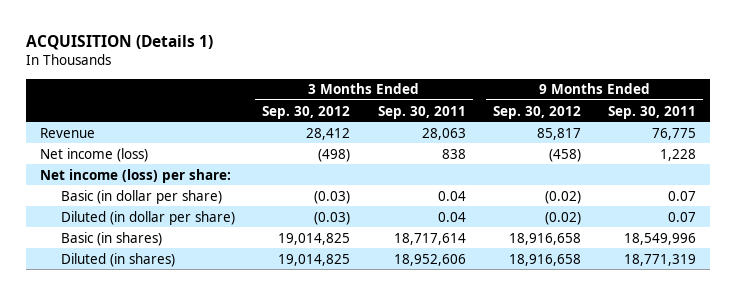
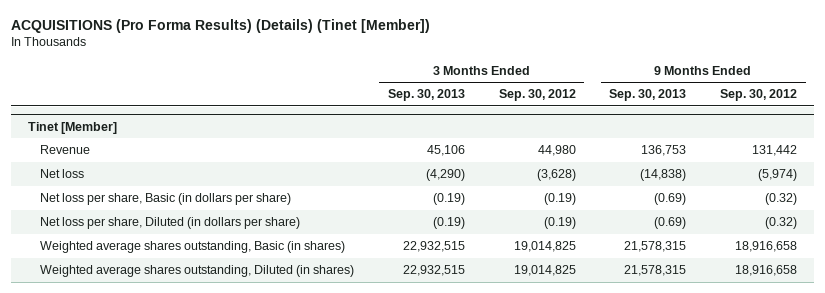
- ACQUISITION (Details 1)
+ ACQUISITIONS (Pro Forma Results) (Details) (Tinet [Member])
- | 3 Months Ended Sep. 30, 2012 | 3 Months Ended Sep. 30, 2011 | 9 Months Ended Sep. 30, 2012 | 9 Months Ended Sep. 30, 2011
+ | 3 Months Ended Sep. 30, 2013 | 3 Months Ended Sep. 30, 2012 | 9 Months Ended Sep. 30, 2013 | 9 Months Ended Sep. 30, 2012
- Revenue | 28,412 | 28,063 | 85,817 | 76,775
- Net income (loss) | (498) | 838 | (458) | 1,228
- Net income (loss) per share:
- Basic (in dollar per share) | (0.03) | 0.04 | (0.02) | 0.07
- Diluted (in dollar per share) | (0.03) | 0.04 | (0.02) | 0.07
- Basic (in shares) | 19,014,825 | 18,717,614 | 18,916,658 | 18,549,996
- Diluted (in shares) | 19,014,825 | 18,952,606 | 18,916,658 | 18,771,319
+ Tinet [Member]
+ Revenue | 45,106 | 44,980 | 136,753 | 131,442
+ Net loss | (4,290) | (3,628) | (14,838) | (5,974)
+ Net loss per share, Basic (in dollars per share) | (0.19) | (0.19) | (0.69) | (0.32)
+ Net loss per share, Diluted (in dollars per share) | (0.19) | (0.19) | (0.69) | (0.32)
+ Weighted average shares outstanding, Basic (in shares) | 22,932,515 | 19,014,825 | 21,578,315 | 18,916,658
+ Weighted average shares outstanding, Diluted (in shares) | 22,932,515 | 19,014,825 | 21,578,315 | 18,916,658

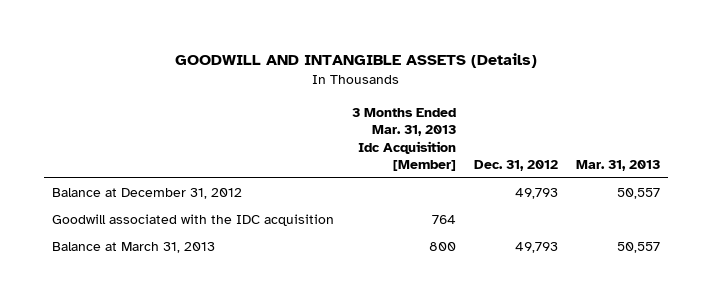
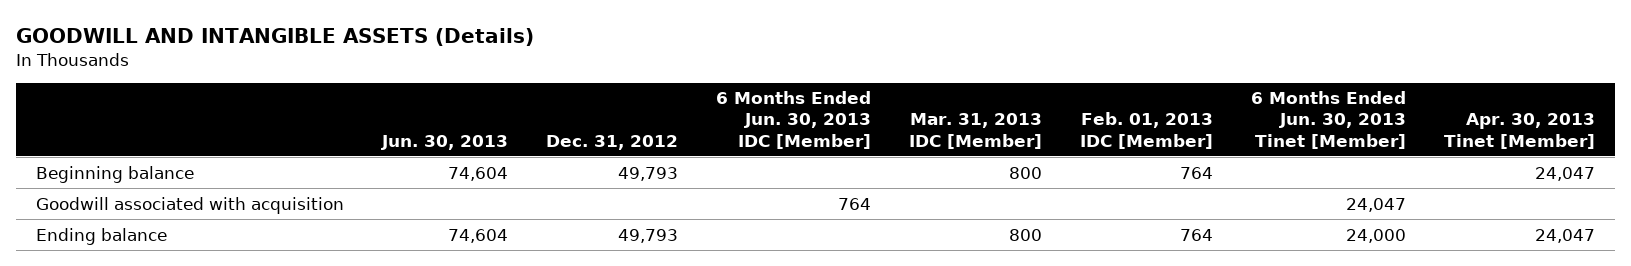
- | 3 Months Ended Mar. 31, 2013 Idc Acquisition [Member] | Dec. 31, 2012 | Mar. 31, 2013
+ | Jun. 30, 2013 | Dec. 31, 2012 | 6 Months Ended Jun. 30, 2013 IDC [Member] | Mar. 31, 2013 IDC [Member] | Feb. 01, 2013 IDC [Member] | 6 Months Ended Jun. 30, 2013 Tinet [Member] | Apr. 30, 2013 Tinet [Member]
- Balance at December 31, 2012 | | 49,793 | 50,557
- Goodwill associated with the IDC acquisition | 764 | |
- Balance at March 31, 2013 | 800 | 49,793 | 50,557
+ Beginning balance | 74,604 | 49,793 | | 800 | 764 | | 24,047
+ Goodwill associated with acquisition | | | 764 | | | 24,047 |
+ Ending balance | 74,604 | 49,793 | | 800 | 764 | 24,000 | 24,047

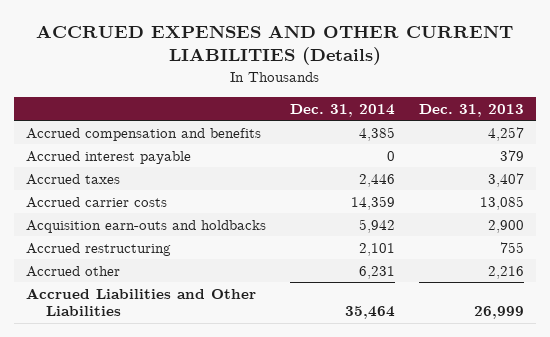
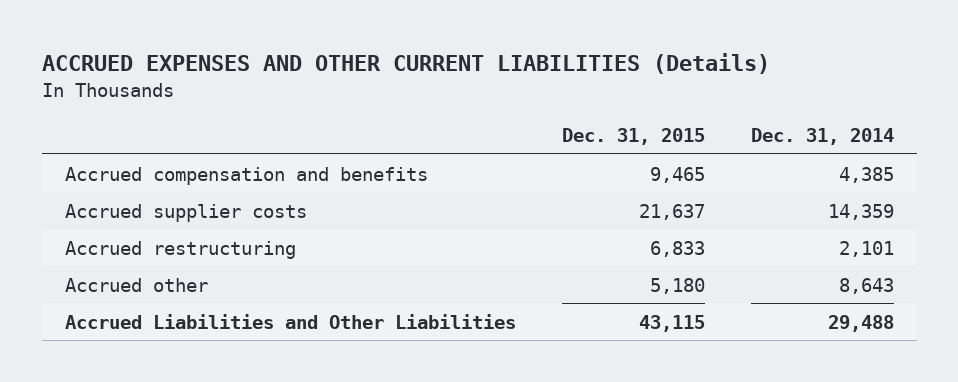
- | Dec. 31, 2014 | Dec. 31, 2013
+ | Dec. 31, 2015 | Dec. 31, 2014
- Accrued interest payable | 0 | 379
- Accrued taxes | 2,446 | 3,407
- Accrued carrier costs | 14,359 | 13,085
- Acquisition earn-outs and holdbacks | 5,942 | 2,900
+ Accrued supplier costs | 21,637 | 14,359
- Accrued other | 6,231 | 2,216
- Accrued Liabilities and Other Liabilities | 35,464 | 26,999
+ Accrued other | 5,180 | 8,643
+ Accrued Liabilities and Other Liabilities | 43,115 | 29,488

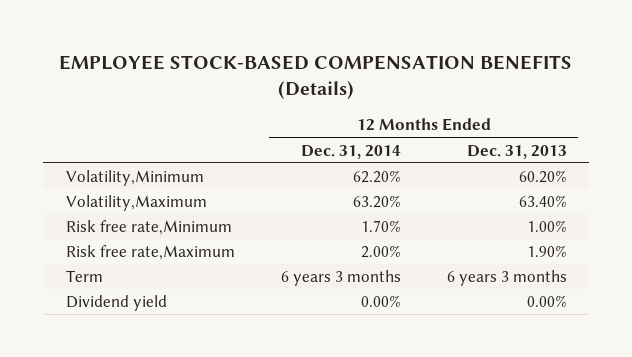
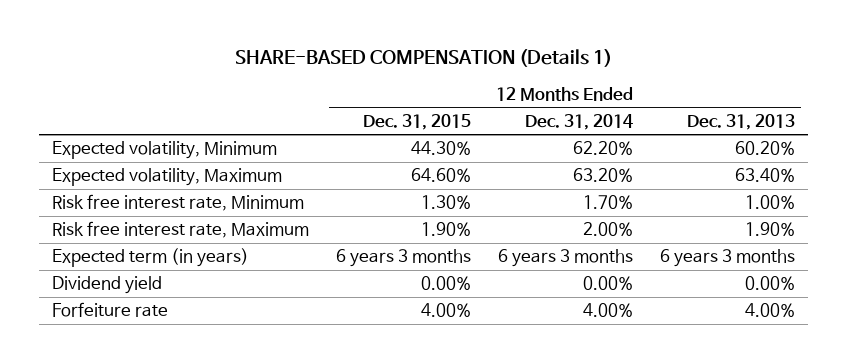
- EMPLOYEE STOCK-BASED COMPENSATION BENEFITS (Details)
+ SHARE-BASED COMPENSATION (Details 1)
- | 12 Months Ended Dec. 31, 2014 | 12 Months Ended Dec. 31, 2013
+ | 12 Months Ended Dec. 31, 2015 | 12 Months Ended Dec. 31, 2014 | 12 Months Ended Dec. 31, 2013
- Volatility,Minimum | 62.20% | 60.20%
- Volatility,Maximum | 63.20% | 63.40%
- Risk free rate,Minimum | 1.70% | 1.00%
- Risk free rate,Maximum | 2.00% | 1.90%
- Term | 6 years 3 months | 6 years 3 months
+ Expected volatility, Minimum | 44.30% | 62.20% | 60.20%
+ Expected volatility, Maximum | 64.60% | 63.20% | 63.40%
+ Risk free interest rate, Minimum | 1.30% | 1.70% | 1.00%
+ Risk free interest rate, Maximum | 1.90% | 2.00% | 1.90%
+ Expected term (in years) | 6 years 3 months | 6 years 3 months | 6 years 3 months
+ Forfeiture rate | 4.00% | 4.00% | 4.00%

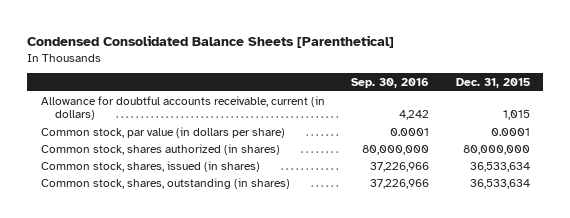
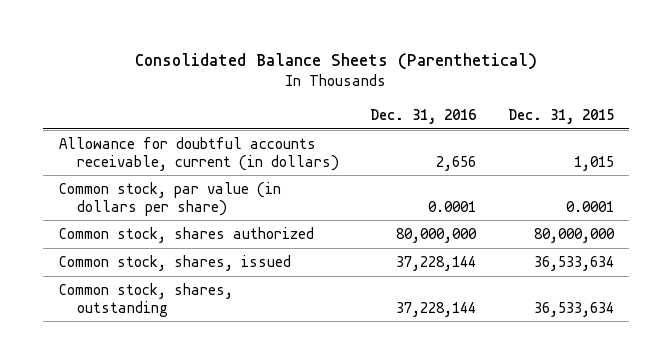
- Condensed Consolidated Balance Sheets [Parenthetical]
+ Consolidated Balance Sheets (Parenthetical)
- | Sep. 30, 2016 | Dec. 31, 2015
+ | Dec. 31, 2016 | Dec. 31, 2015
- Common stock, shares authorized (in shares) | 80,000,000 | 80,000,000
- Common stock, shares, issued (in shares) | 37,226,966 | 36,533,634
- Common stock, shares, outstanding (in shares) | 37,226,966 | 36,533,634
+ Common stock, shares authorized | 80,000,000 | 80,000,000
+ Common stock, shares, issued | 37,228,144 | 36,533,634
+ Common stock, shares, outstanding | 37,228,144 | 36,533,634

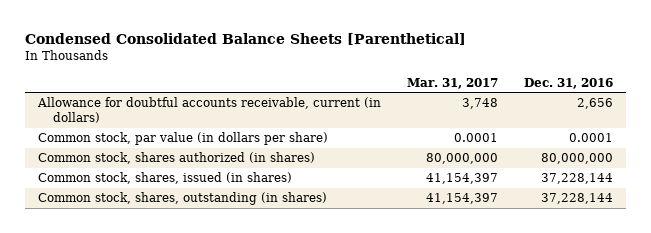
- Consolidated Balance Sheets (Parenthetical)
+ Condensed Consolidated Balance Sheets [Parenthetical]
- | Dec. 31, 2016 | Dec. 31, 2015
+ | Mar. 31, 2017 | Dec. 31, 2016
- Common stock, shares authorized | 80,000,000 | 80,000,000
- Common stock, shares, issued | 37,228,144 | 36,533,634
- Common stock, shares, outstanding | 37,228,144 | 36,533,634
+ Common stock, shares authorized (in shares) | 80,000,000 | 80,000,000
+ Common stock, shares, issued (in shares) | 41,154,397 | 37,228,144
+ Common stock, shares, outstanding (in shares) | 41,154,397 | 37,228,144

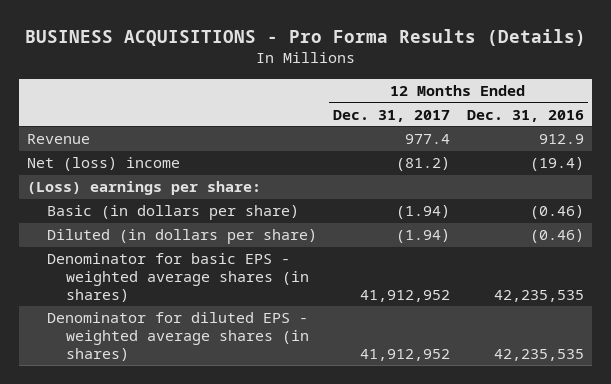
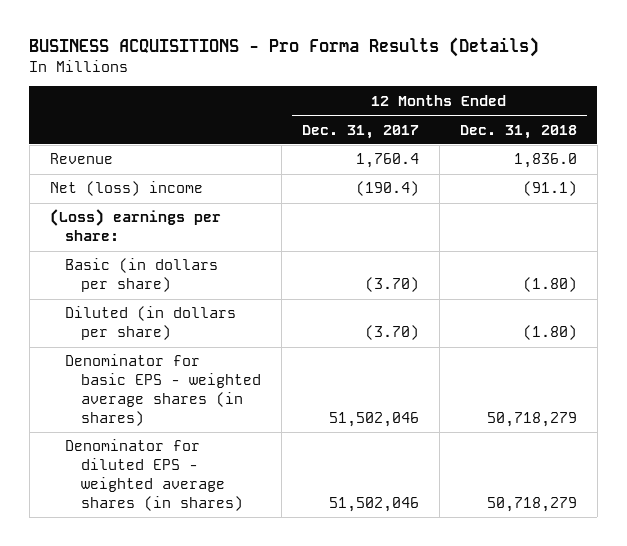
- | 12 Months Ended Dec. 31, 2017 | 12 Months Ended Dec. 31, 2016
+ | 12 Months Ended Dec. 31, 2017 | 12 Months Ended Dec. 31, 2018
- Revenue | 977.4 | 912.9
- Net (loss) income | (81.2) | (19.4)
+ Revenue | 1,760.4 | 1,836.0
+ Net (loss) income | (190.4) | (91.1)
- Basic (in dollars per share) | (1.94) | (0.46)
- Diluted (in dollars per share) | (1.94) | (0.46)
- Denominator for basic EPS - weighted average shares (in shares) | 41,912,952 | 42,235,535
- Denominator for diluted EPS - weighted average shares (in shares) | 41,912,952 | 42,235,535
+ Basic (in dollars per share) | (3.70) | (1.80)
+ Diluted (in dollars per share) | (3.70) | (1.80)
+ Denominator for basic EPS - weighted average shares (in shares) | 51,502,046 | 50,718,279
+ Denominator for diluted EPS - weighted average shares (in shares) | 51,502,046 | 50,718,279

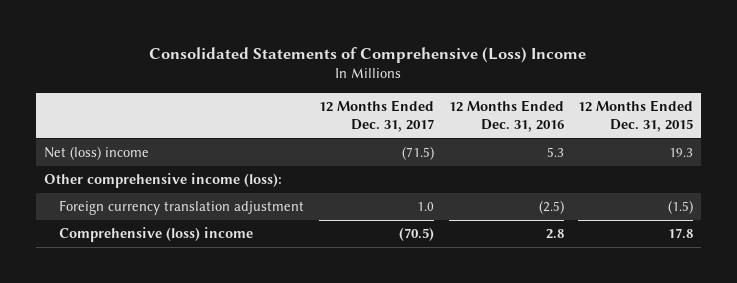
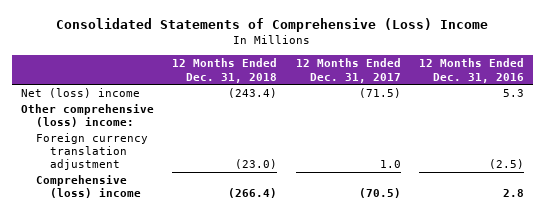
- | 12 Months Ended Dec. 31, 2017 | 12 Months Ended Dec. 31, 2016 | 12 Months Ended Dec. 31, 2015
+ | 12 Months Ended Dec. 31, 2018 | 12 Months Ended Dec. 31, 2017 | 12 Months Ended Dec. 31, 2016
- Other comprehensive income (loss):
+ Other comprehensive (loss) income:

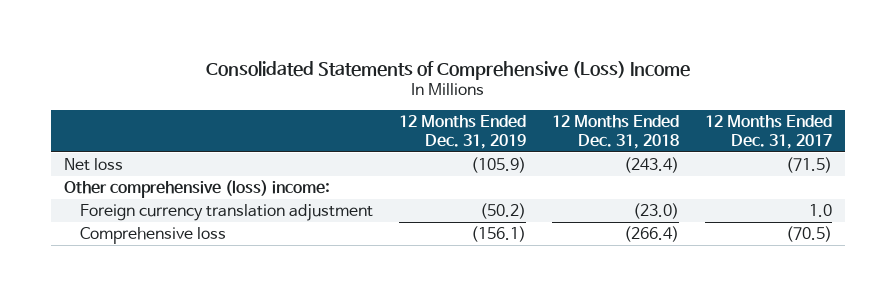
- | 12 Months Ended Dec. 31, 2018 | 12 Months Ended Dec. 31, 2017 | 12 Months Ended Dec. 31, 2016
+ | 12 Months Ended Dec. 31, 2019 | 12 Months Ended Dec. 31, 2018 | 12 Months Ended Dec. 31, 2017
- Net (loss) income | (243.4) | (71.5) | 5.3
+ Net loss | (105.9) | (243.4) | (71.5)
- Comprehensive (loss) income | (266.4) | (70.5) | 2.8
+ Comprehensive loss | (156.1) | (266.4) | (70.5)

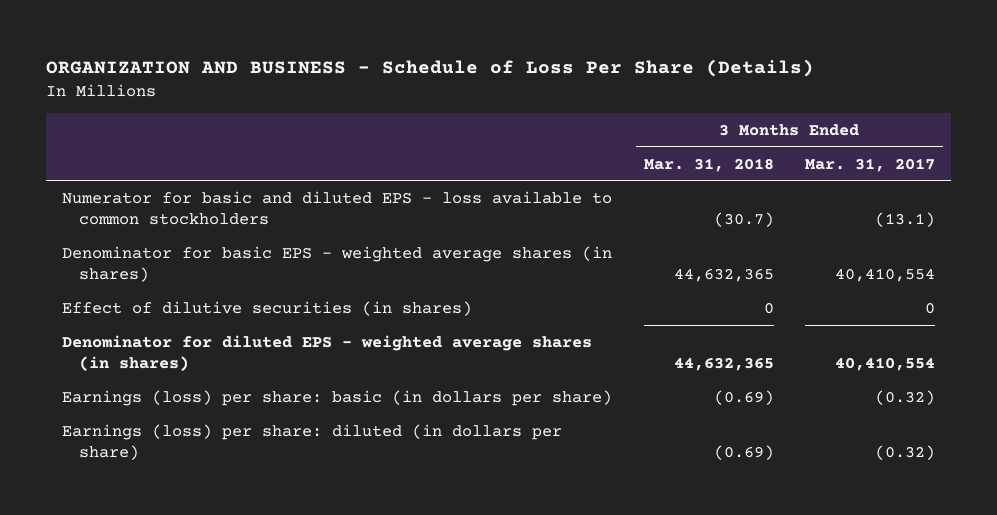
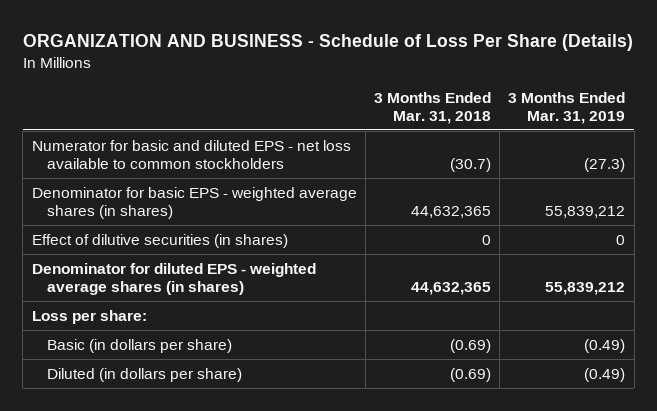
- | 3 Months Ended Mar. 31, 2018 | 3 Months Ended Mar. 31, 2017
+ | 3 Months Ended Mar. 31, 2018 | 3 Months Ended Mar. 31, 2019
- Numerator for basic and diluted EPS - loss available to common stockholders | (30.7) | (13.1)
+ Numerator for basic and diluted EPS - net loss available to common stockholders | (30.7) | (27.3)
- Earnings (loss) per share: basic (in dollars per share) | (0.69) | (0.32)
- Earnings (loss) per share: diluted (in dollars per share) | (0.69) | (0.32)
+ Loss per share:
+ Basic (in dollars per share) | (0.69) | (0.49)
+ Diluted (in dollars per share) | (0.69) | (0.49)

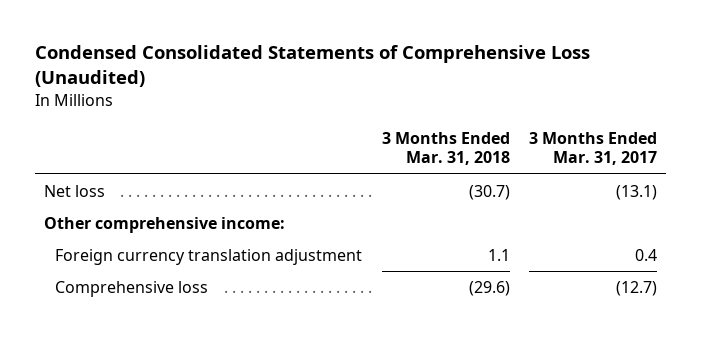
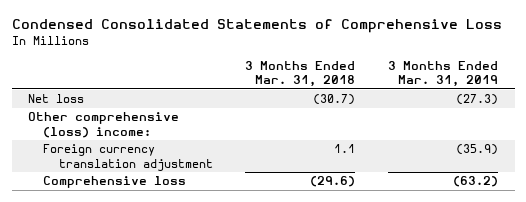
- Condensed Consolidated Statements of Comprehensive Loss (Unaudited)
+ Condensed Consolidated Statements of Comprehensive Loss
- | 3 Months Ended Mar. 31, 2018 | 3 Months Ended Mar. 31, 2017
+ | 3 Months Ended Mar. 31, 2018 | 3 Months Ended Mar. 31, 2019
- Other comprehensive income:
+ Other comprehensive (loss) income:

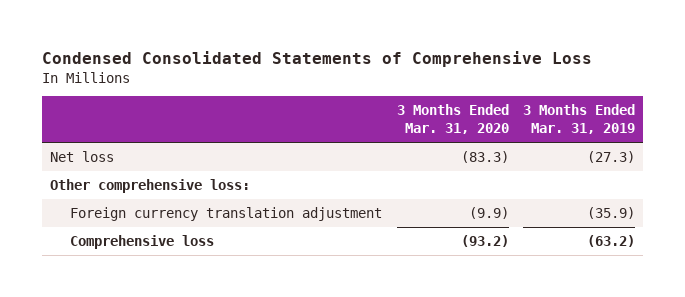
- | 3 Months Ended Mar. 31, 2018 | 3 Months Ended Mar. 31, 2019
+ | 3 Months Ended Mar. 31, 2020 | 3 Months Ended Mar. 31, 2019
- Other comprehensive (loss) income:
+ Other comprehensive loss:

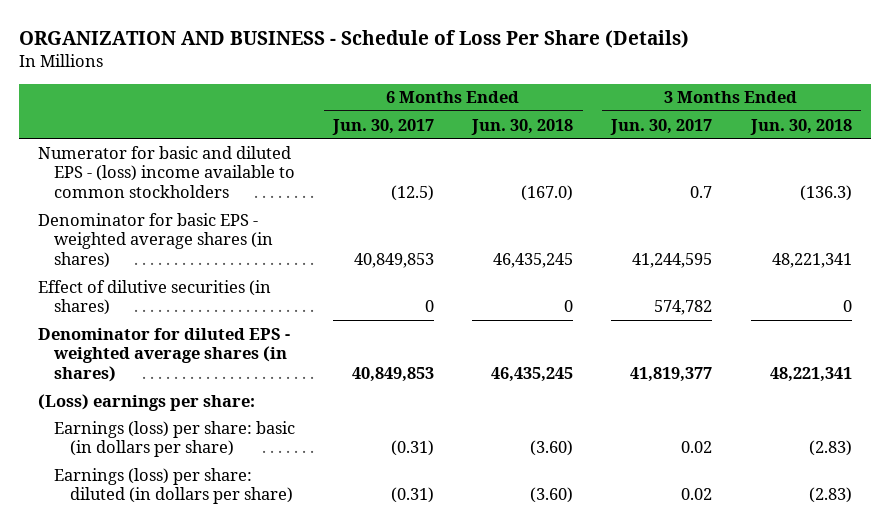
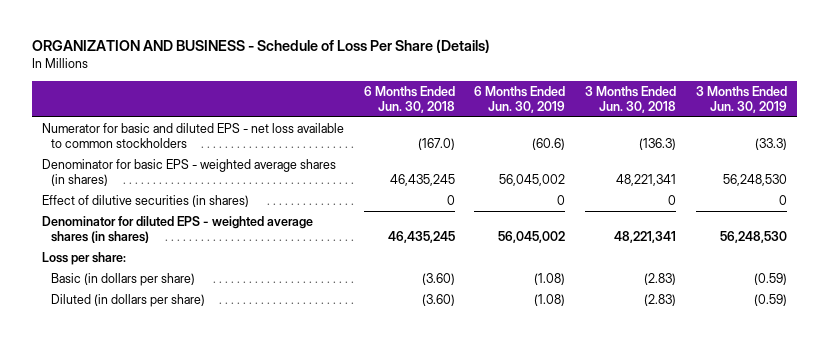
- | 6 Months Ended Jun. 30, 2017 | 6 Months Ended Jun. 30, 2018 | 3 Months Ended Jun. 30, 2017 | 3 Months Ended Jun. 30, 2018
+ | 6 Months Ended Jun. 30, 2018 | 6 Months Ended Jun. 30, 2019 | 3 Months Ended Jun. 30, 2018 | 3 Months Ended Jun. 30, 2019
- Numerator for basic and diluted EPS - (loss) income available to common stockholders | (12.5) | (167.0) | 0.7 | (136.3)
+ Numerator for basic and diluted EPS - net loss available to common stockholders | (167.0) | (60.6) | (136.3) | (33.3)
- (Loss) earnings per share:
- Earnings (loss) per share: basic (in dollars per share) | (0.31) | (3.60) | 0.02 | (2.83)
- Earnings (loss) per share: diluted (in dollars per share) | (0.31) | (3.60) | 0.02 | (2.83)
+ Loss per share:
+ Basic (in dollars per share) | (3.60) | (1.08) | (2.83) | (0.59)
+ Diluted (in dollars per share) | (3.60) | (1.08) | (2.83) | (0.59)

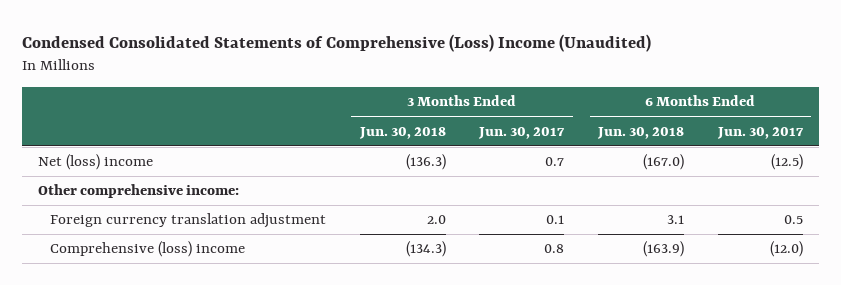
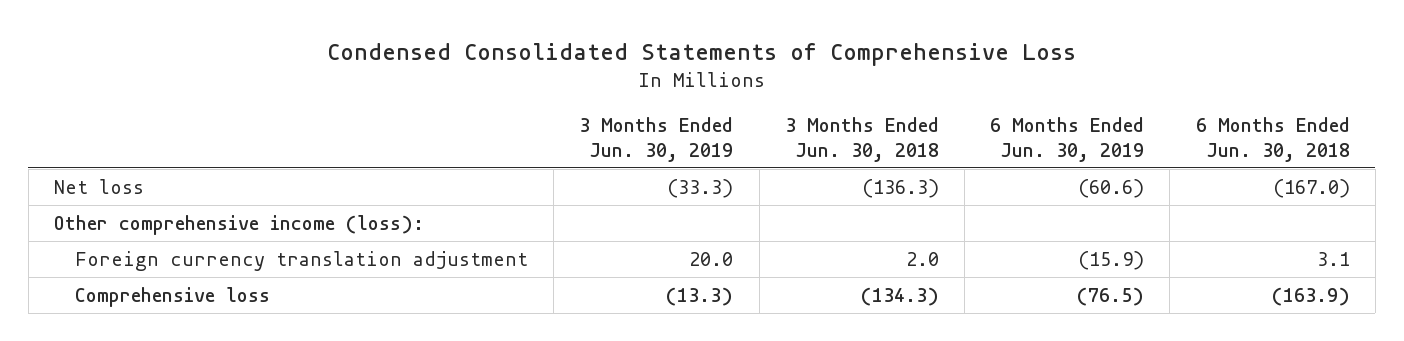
- Condensed Consolidated Statements of Comprehensive (Loss) Income (Unaudited)
+ Condensed Consolidated Statements of Comprehensive Loss
- | 3 Months Ended Jun. 30, 2018 | 3 Months Ended Jun. 30, 2017 | 6 Months Ended Jun. 30, 2018 | 6 Months Ended Jun. 30, 2017
+ | 3 Months Ended Jun. 30, 2019 | 3 Months Ended Jun. 30, 2018 | 6 Months Ended Jun. 30, 2019 | 6 Months Ended Jun. 30, 2018
- Net (loss) income | (136.3) | 0.7 | (167.0) | (12.5)
- Other comprehensive income:
+ Net loss | (33.3) | (136.3) | (60.6) | (167.0)
+ Other comprehensive income (loss):
- Comprehensive (loss) income | (134.3) | 0.8 | (163.9) | (12.0)
+ Comprehensive loss | (13.3) | (134.3) | (76.5) | (163.9)

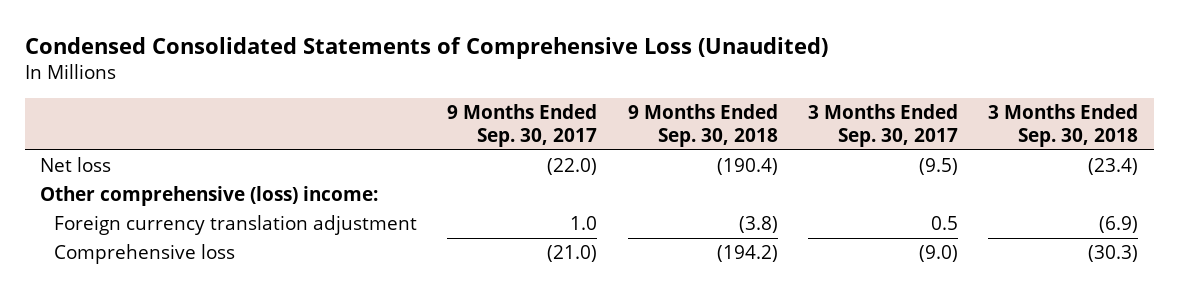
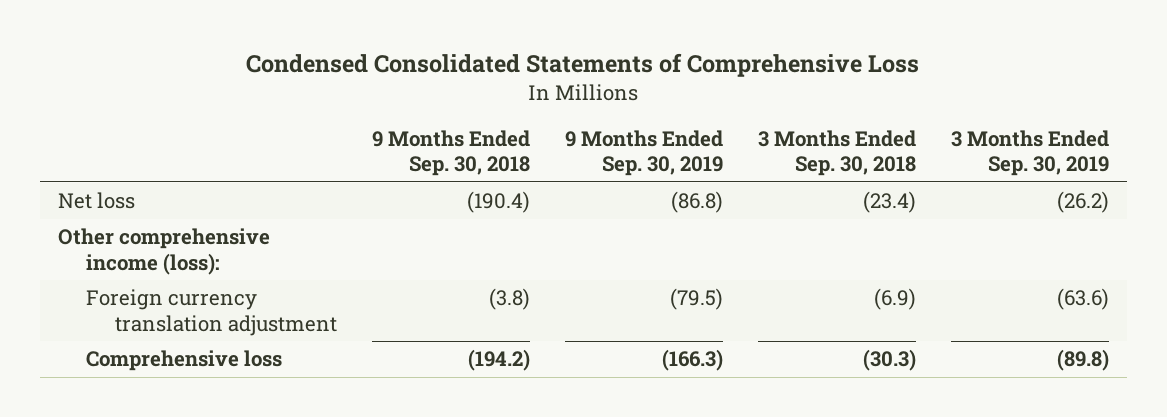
- Condensed Consolidated Statements of Comprehensive Loss (Unaudited)
+ Condensed Consolidated Statements of Comprehensive Loss
- | 9 Months Ended Sep. 30, 2017 | 9 Months Ended Sep. 30, 2018 | 3 Months Ended Sep. 30, 2017 | 3 Months Ended Sep. 30, 2018
+ | 9 Months Ended Sep. 30, 2018 | 9 Months Ended Sep. 30, 2019 | 3 Months Ended Sep. 30, 2018 | 3 Months Ended Sep. 30, 2019
- Other comprehensive (loss) income:
+ Other comprehensive income (loss):

